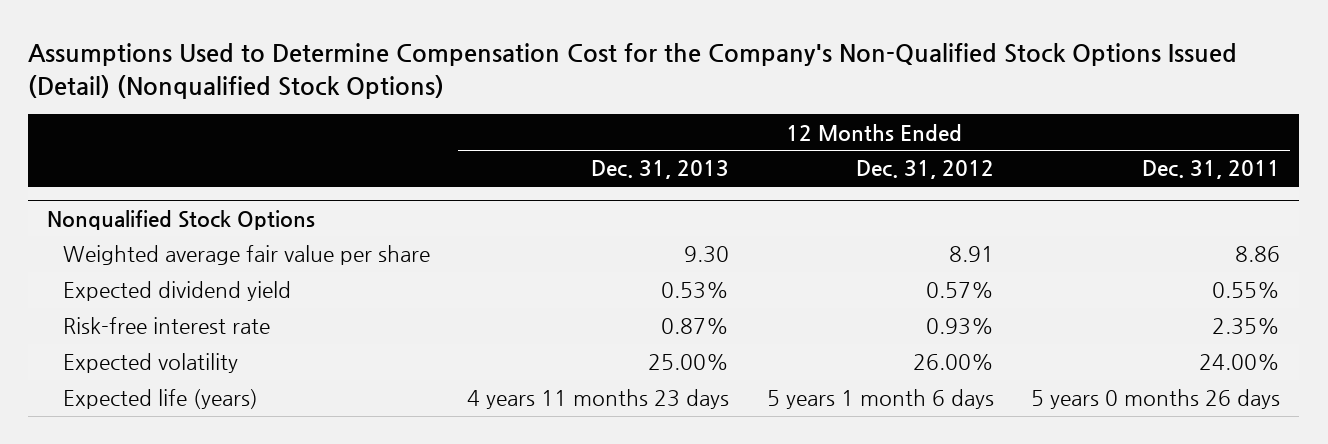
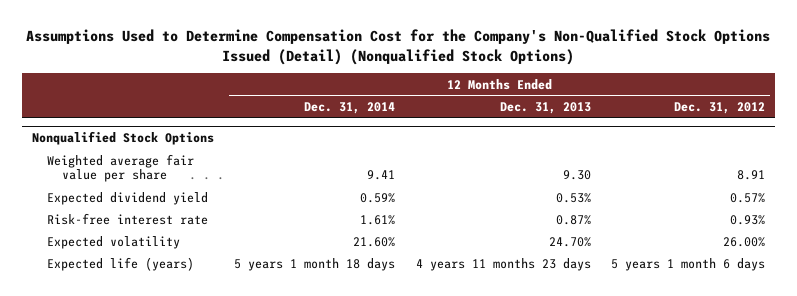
- | 12 Months Ended Dec. 31, 2013 | 12 Months Ended Dec. 31, 2012 | 12 Months Ended Dec. 31, 2011
+ | 12 Months Ended Dec. 31, 2014 | 12 Months Ended Dec. 31, 2013 | 12 Months Ended Dec. 31, 2012
@ Nonqualified Stock Options
- Expected volatility | 25.00% | 26.00% | 24.00%
+ Expected volatility | 21.60% | 24.70% | 26.00%

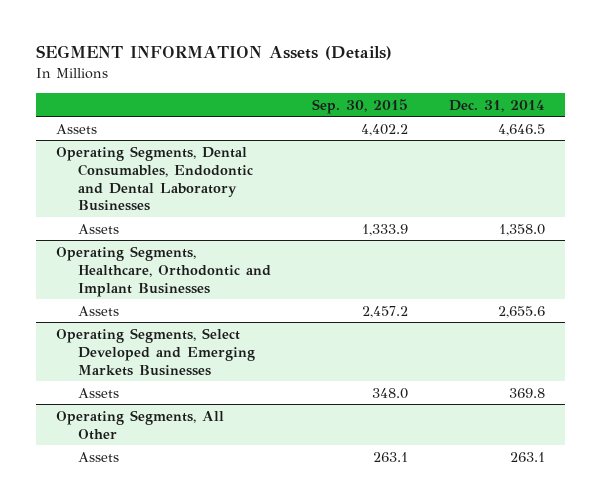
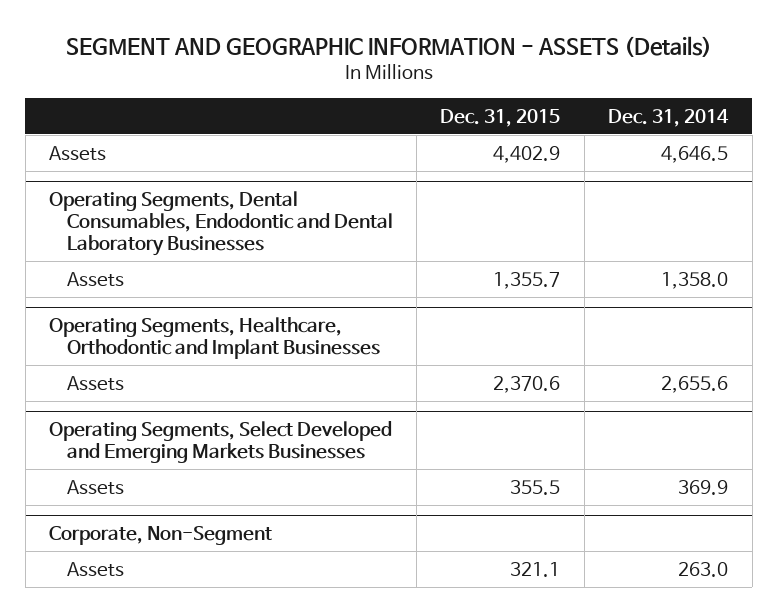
- SEGMENT INFORMATION Assets (Details)
+ SEGMENT AND GEOGRAPHIC INFORMATION - ASSETS (Details)
- | Sep. 30, 2015 | Dec. 31, 2014
+ | Dec. 31, 2015 | Dec. 31, 2014
@ Operating Segments, Select Developed and Emerging Markets Businesses
- Assets | 348.0 | 369.8
- Operating Segments, All Other
- Assets | 263.1 | 263.1
@ Operating Segments, Select Developed and Emerging Markets Businesses
+ Assets | 355.5 | 369.9
+ Corporate, Non-Segment
+ Assets | 321.1 | 263.0

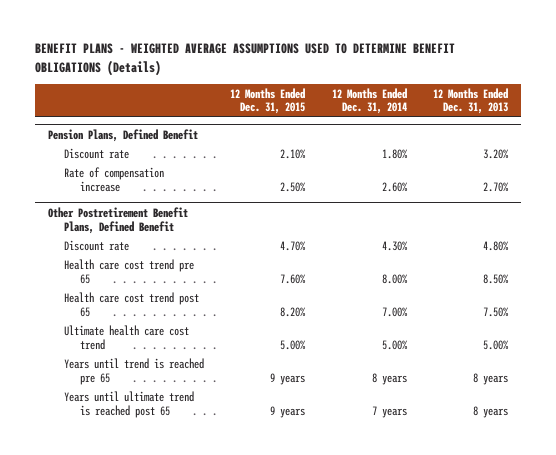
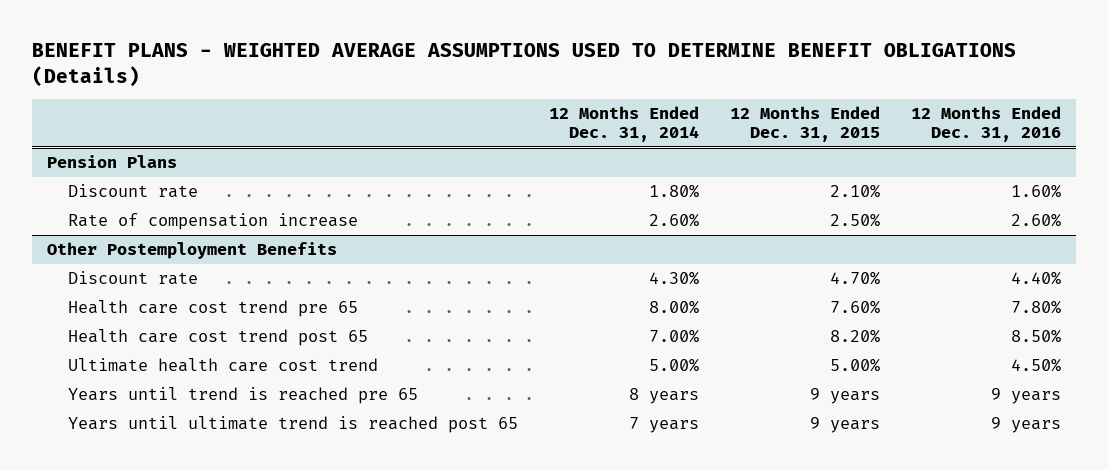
- | 12 Months Ended Dec. 31, 2015 | 12 Months Ended Dec. 31, 2014 | 12 Months Ended Dec. 31, 2013
+ | 12 Months Ended Dec. 31, 2014 | 12 Months Ended Dec. 31, 2015 | 12 Months Ended Dec. 31, 2016
- Pension Plans, Defined Benefit
+ Pension Plans
- Other Postretirement Benefit Plans, Defined Benefit
+ Other Postemployment Benefits

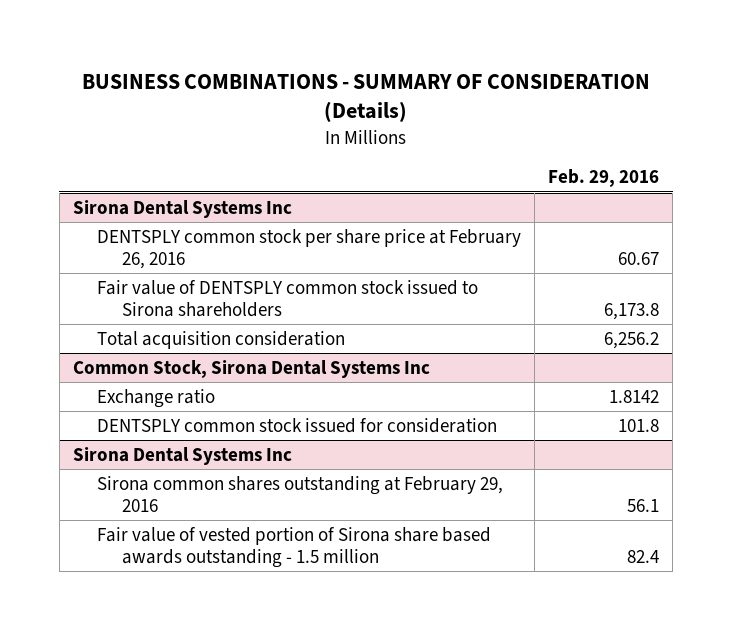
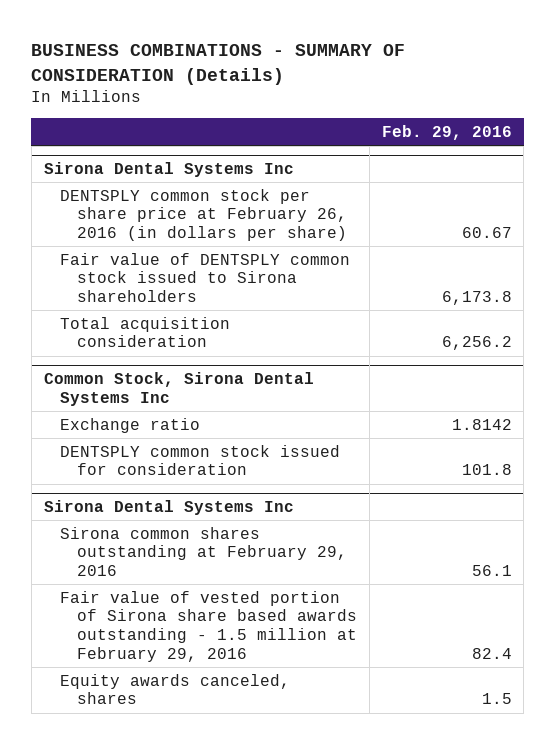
@ Sirona Dental Systems Inc
- DENTSPLY common stock per share price at February 26, 2016 | 60.67
+ DENTSPLY common stock per share price at February 26, 2016 (in dollars per share) | 60.67
- Fair value of vested portion of Sirona share based awards outstanding - 1.5 million | 82.4
+ Fair value of vested portion of Sirona share based awards outstanding - 1.5 million at February 29, 2016 | 82.4
+ Equity awards canceled, shares | 1.5

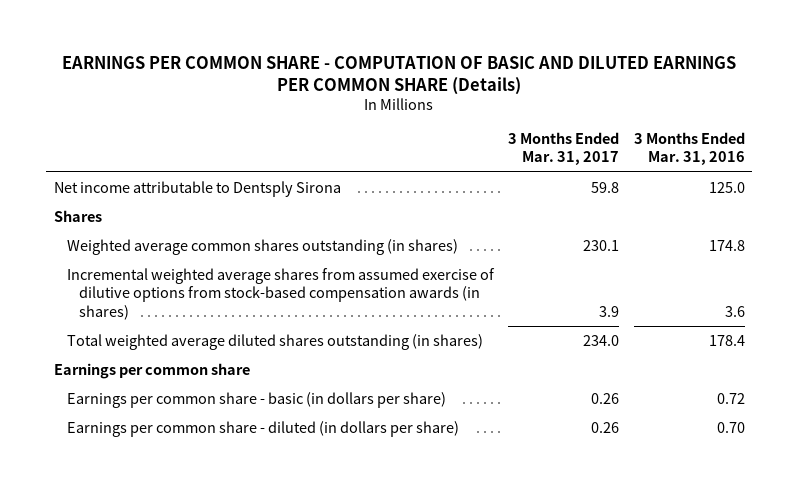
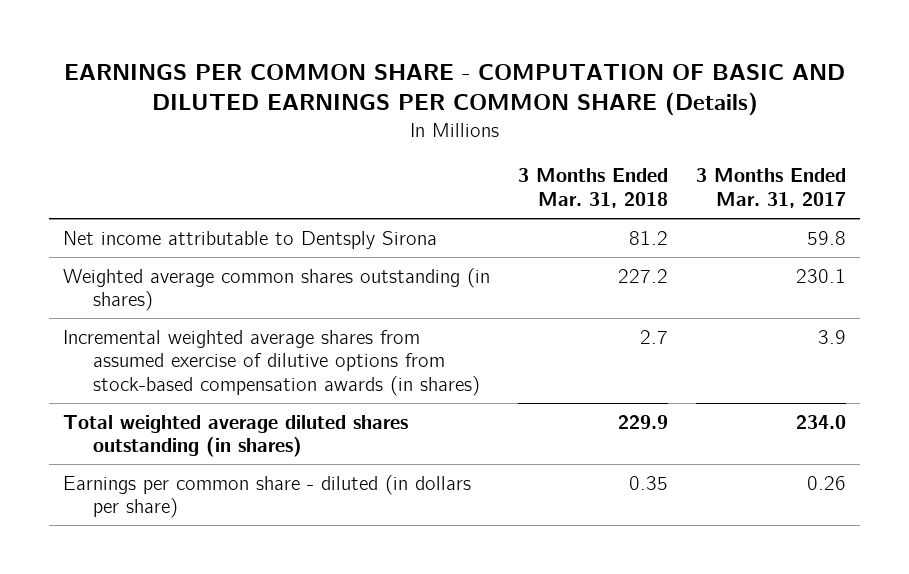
- | 3 Months Ended Mar. 31, 2017 | 3 Months Ended Mar. 31, 2016
+ | 3 Months Ended Mar. 31, 2018 | 3 Months Ended Mar. 31, 2017
- Shares
- Earnings per common share
- Earnings per common share - basic (in dollars per share) | 0.26 | 0.72

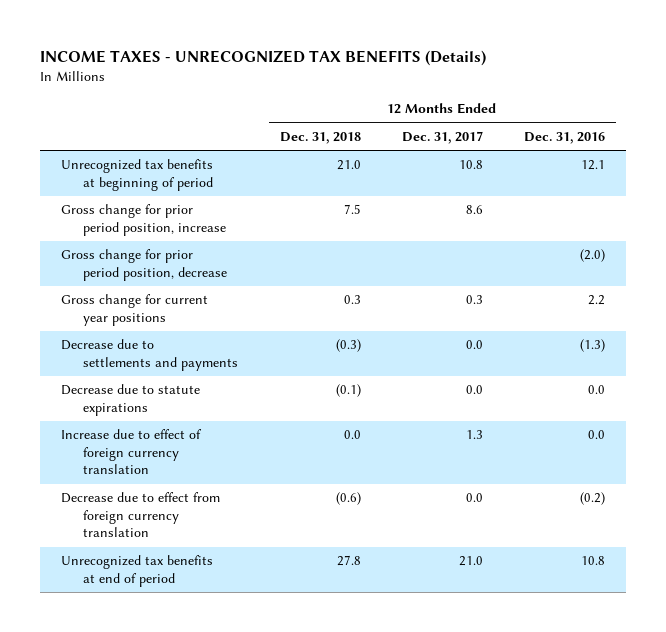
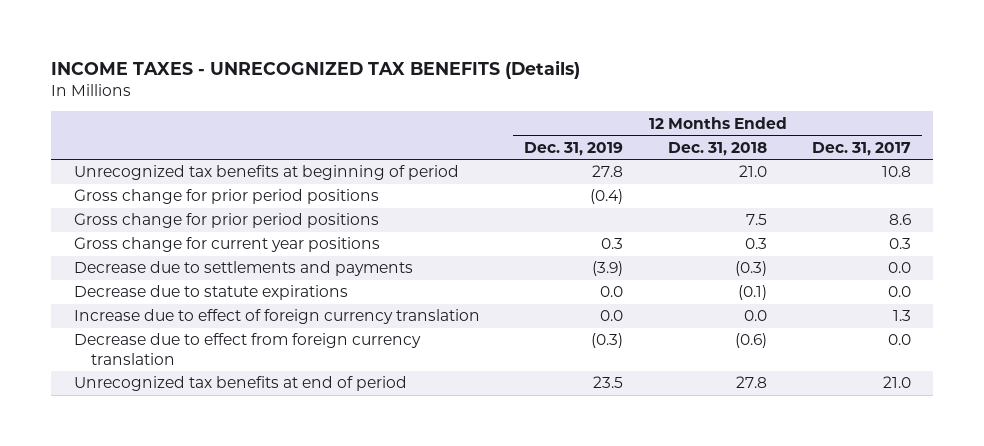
- | 12 Months Ended Dec. 31, 2018 | 12 Months Ended Dec. 31, 2017 | 12 Months Ended Dec. 31, 2016
+ | 12 Months Ended Dec. 31, 2019 | 12 Months Ended Dec. 31, 2018 | 12 Months Ended Dec. 31, 2017
- Gross change for prior period position, increase | 7.5 | 8.6 |
- Gross change for prior period position, decrease | | | (2.0)
+ Gross change for prior period positions | (0.4) | |
+ Gross change for prior period positions | | 7.5 | 8.6

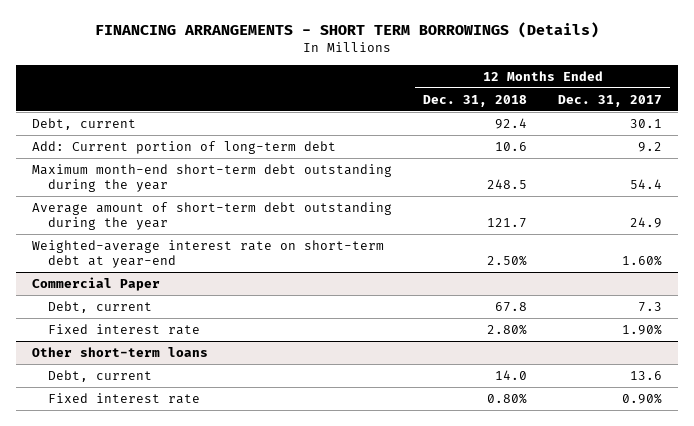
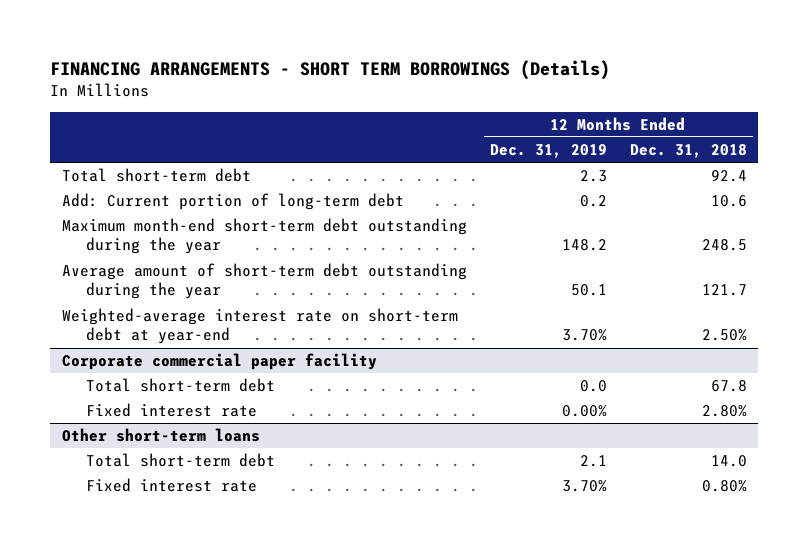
- | 12 Months Ended Dec. 31, 2018 | 12 Months Ended Dec. 31, 2017
+ | 12 Months Ended Dec. 31, 2019 | 12 Months Ended Dec. 31, 2018
- Debt, current | 92.4 | 30.1
+ Total short-term debt | 2.3 | 92.4
- Commercial Paper
- Debt, current | 67.8 | 7.3
+ Corporate commercial paper facility
+ Total short-term debt | 0.0 | 67.8
@ Other short-term loans
- Debt, current | 14.0 | 13.6
+ Total short-term debt | 2.1 | 14.0

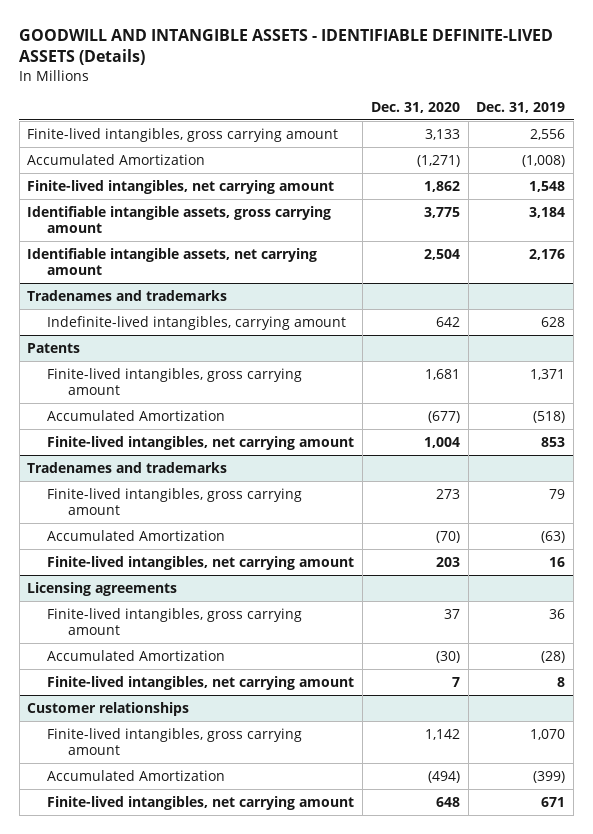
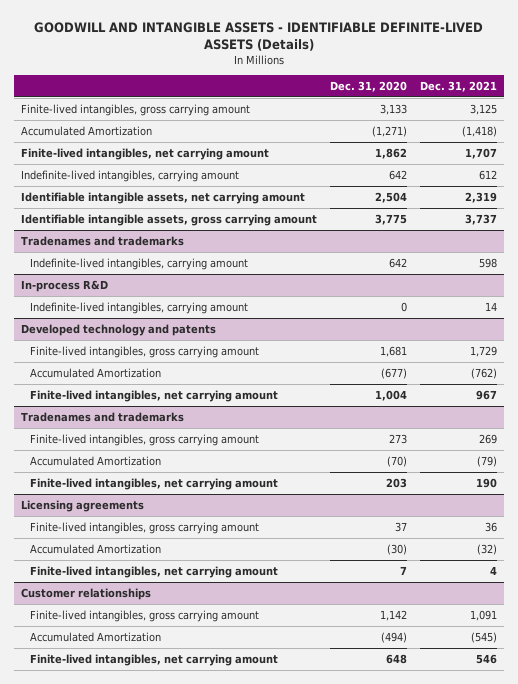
- | Dec. 31, 2020 | Dec. 31, 2019
+ | Dec. 31, 2020 | Dec. 31, 2021
+ Indefinite-lived intangibles, carrying amount | 642 | 612
moved down: Identifiable intangible assets, gross carrying amount | 3,775 | 3,737
- Patents
+ In-process R&D
+ Indefinite-lived intangibles, carrying amount | 0 | 14
+ Developed technology and patents

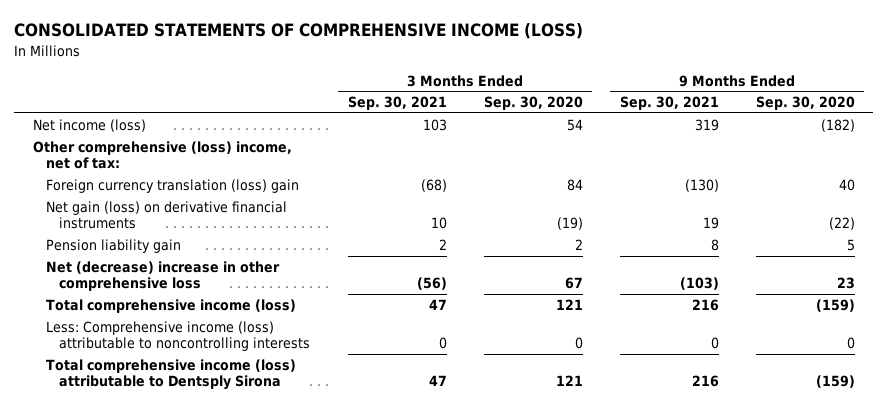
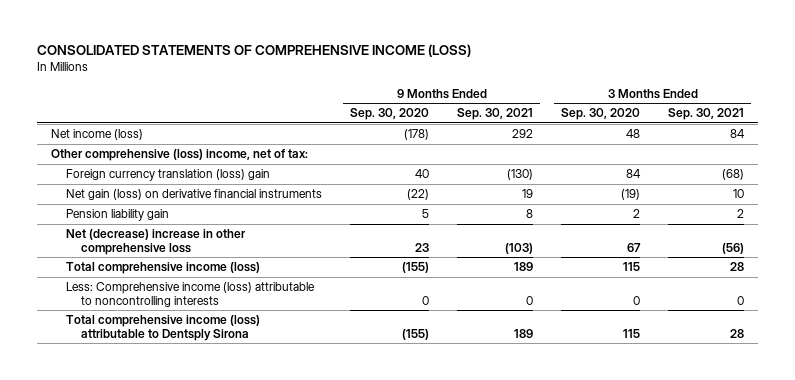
- | 3 Months Ended Sep. 30, 2021 | 3 Months Ended Sep. 30, 2020 | 9 Months Ended Sep. 30, 2021 | 9 Months Ended Sep. 30, 2020
+ | 9 Months Ended Sep. 30, 2020 | 9 Months Ended Sep. 30, 2021 | 3 Months Ended Sep. 30, 2020 | 3 Months Ended Sep. 30, 2021
- Net income (loss) | 103 | 54 | 319 | (182)
+ Net income (loss) | (178) | 292 | 48 | 84
- Total comprehensive income (loss) | 47 | 121 | 216 | (159)
+ Total comprehensive income (loss) | (155) | 189 | 115 | 28
- Total comprehensive income (loss) attributable to Dentsply Sirona | 47 | 121 | 216 | (159)
+ Total comprehensive income (loss) attributable to Dentsply Sirona | (155) | 189 | 115 | 28

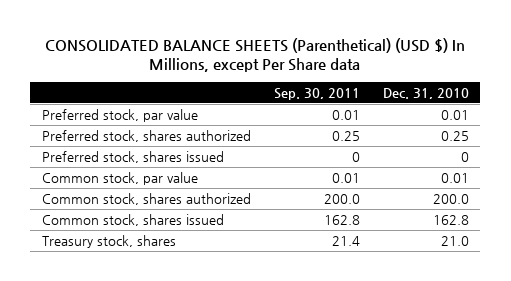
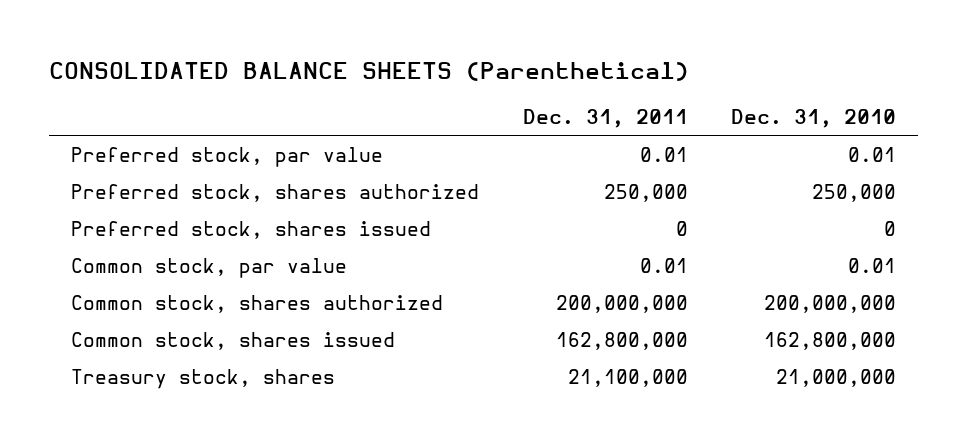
- CONSOLIDATED BALANCE SHEETS (Parenthetical) (USD $) In Millions, except Per Share data
+ CONSOLIDATED BALANCE SHEETS (Parenthetical)
- | Sep. 30, 2011 | Dec. 31, 2010
+ | Dec. 31, 2011 | Dec. 31, 2010
- Preferred stock, shares authorized | 0.25 | 0.25
+ Preferred stock, shares authorized | 250,000 | 250,000
- Common stock, shares authorized | 200.0 | 200.0
- Common stock, shares issued | 162.8 | 162.8
- Treasury stock, shares | 21.4 | 21.0
+ Common stock, shares authorized | 200,000,000 | 200,000,000
+ Common stock, shares issued | 162,800,000 | 162,800,000
+ Treasury stock, shares | 21,100,000 | 21,000,000

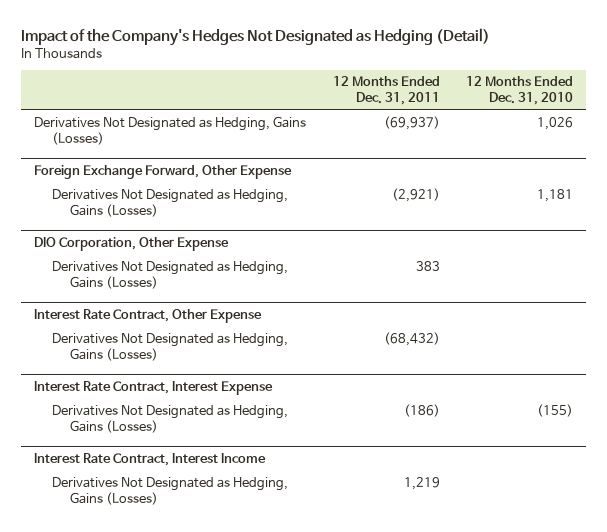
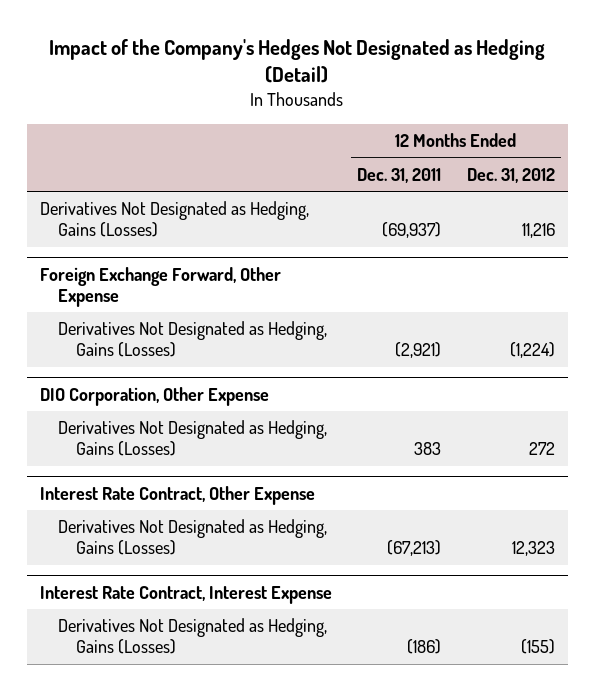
- | 12 Months Ended Dec. 31, 2011 | 12 Months Ended Dec. 31, 2010
+ | 12 Months Ended Dec. 31, 2011 | 12 Months Ended Dec. 31, 2012
@ Interest Rate Contract, Other Expense
- Derivatives Not Designated as Hedging, Gains (Losses) | (68,432) |
+ Derivatives Not Designated as Hedging, Gains (Losses) | (67,213) | 12,323
- Interest Rate Contract, Interest Income
- Derivatives Not Designated as Hedging, Gains (Losses) | 1,219 |

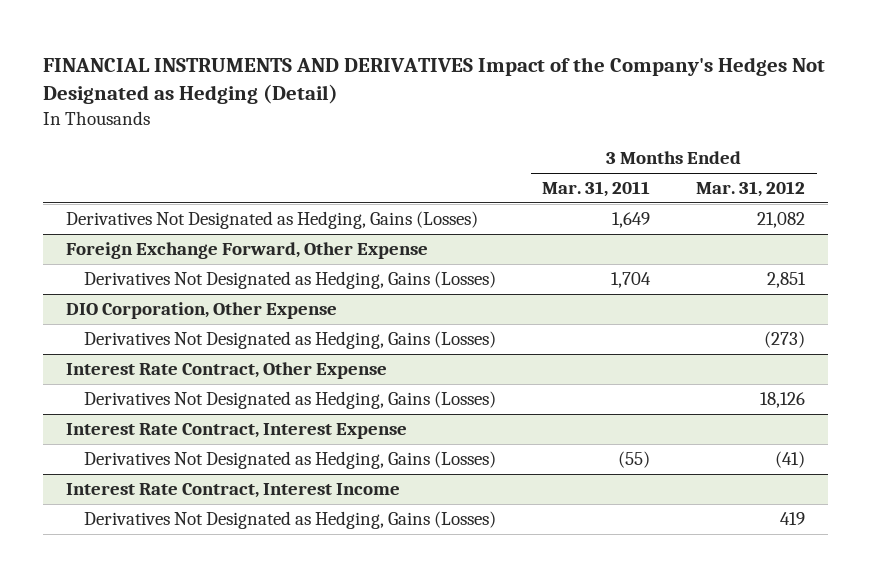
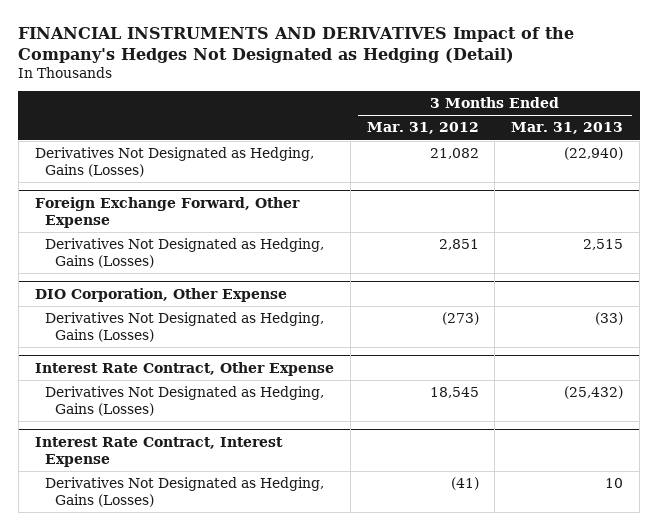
- | 3 Months Ended Mar. 31, 2011 | 3 Months Ended Mar. 31, 2012
+ | 3 Months Ended Mar. 31, 2012 | 3 Months Ended Mar. 31, 2013
@ Interest Rate Contract, Other Expense
- Derivatives Not Designated as Hedging, Gains (Losses) | | 18,126
+ Derivatives Not Designated as Hedging, Gains (Losses) | 18,545 | (25,432)
- Interest Rate Contract, Interest Income
- Derivatives Not Designated as Hedging, Gains (Losses) | | 419

